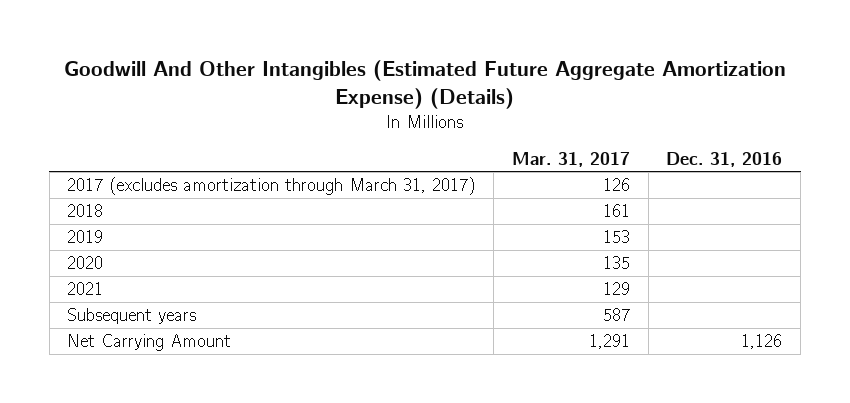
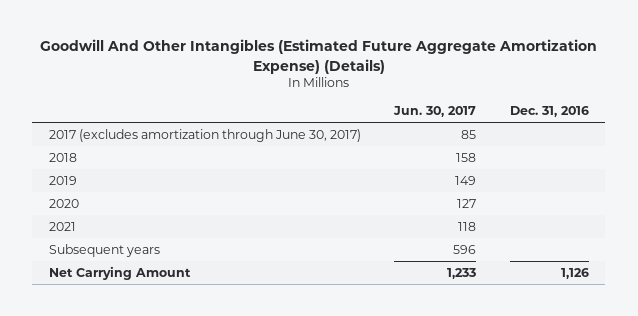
- | Mar. 31, 2017 | Dec. 31, 2016
+ | Jun. 30, 2017 | Dec. 31, 2016
- 2017 (excludes amortization through March 31, 2017) | 126 |
+ 2017 (excludes amortization through June 30, 2017) | 85 |

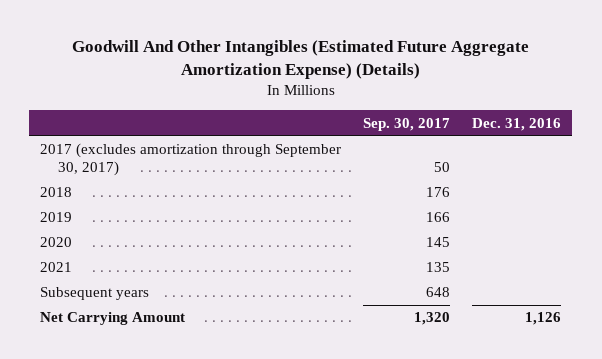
- | Jun. 30, 2017 | Dec. 31, 2016
+ | Sep. 30, 2017 | Dec. 31, 2016
- 2017 (excludes amortization through June 30, 2017) | 85 |
+ 2017 (excludes amortization through September 30, 2017) | 50 |

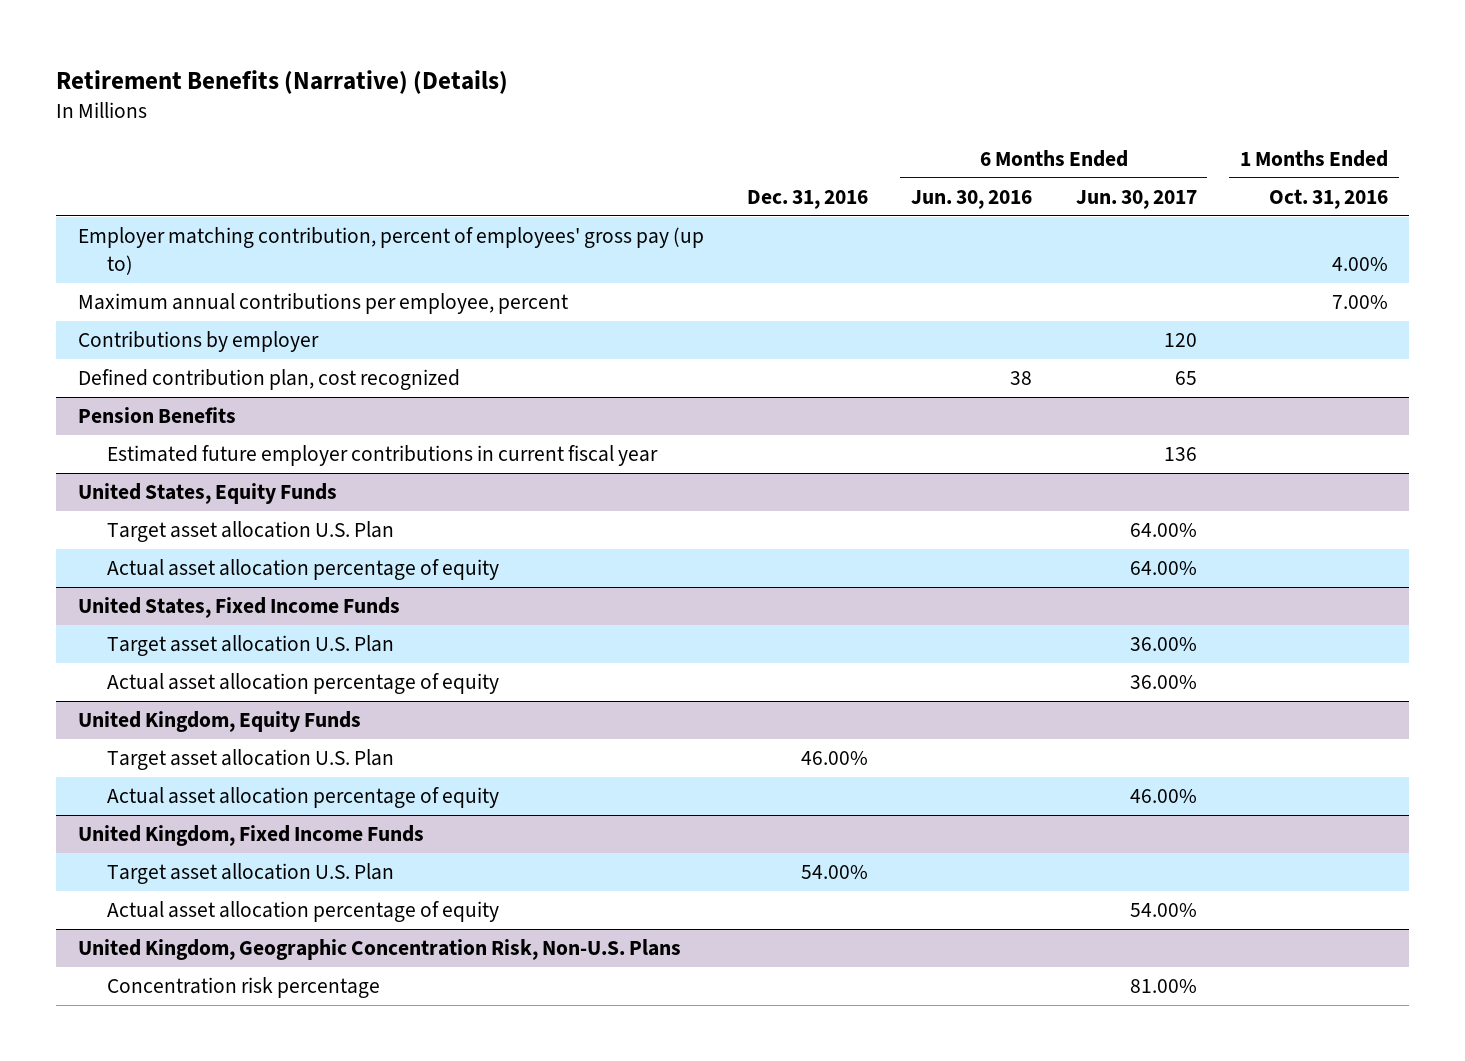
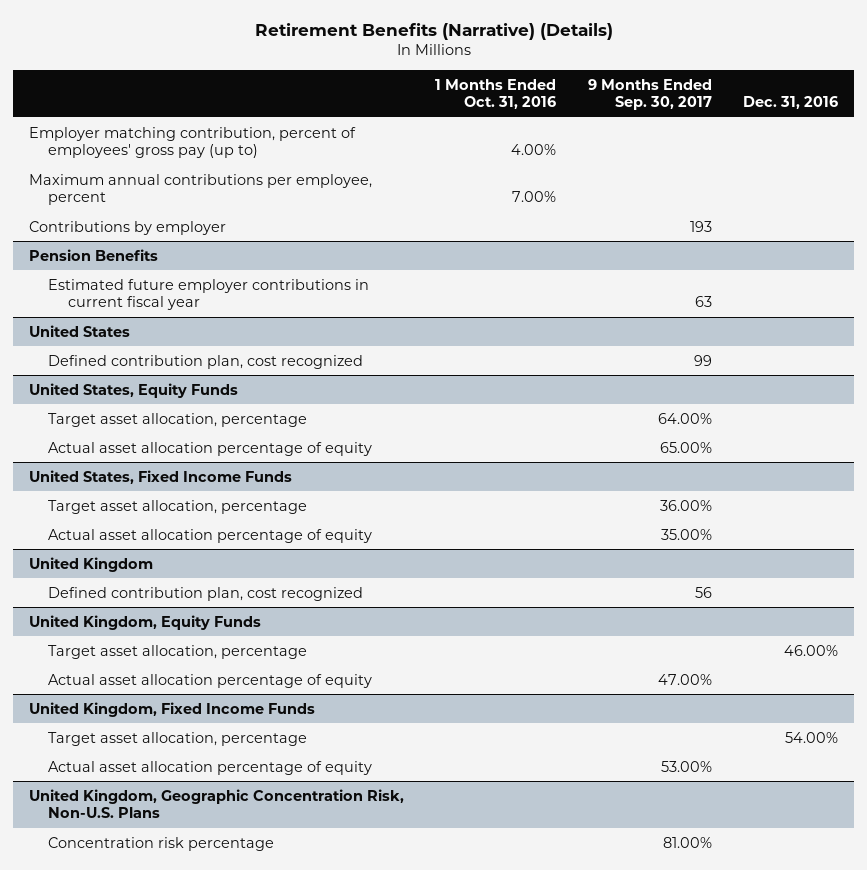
- | Dec. 31, 2016 | 6 Months Ended Jun. 30, 2016 | 6 Months Ended Jun. 30, 2017 | 1 Months Ended Oct. 31, 2016
+ | 1 Months Ended Oct. 31, 2016 | 9 Months Ended Sep. 30, 2017 | Dec. 31, 2016
- Defined contribution plan, cost recognized | | 38 | 65 |
+ United States
+ Defined contribution plan, cost recognized | | 99 |
@ United States, Equity Funds
- Target asset allocation U.S. Plan | | | 64.00% |
+ Target asset allocation, percentage | | 64.00% |
@ United States, Fixed Income Funds
- Target asset allocation U.S. Plan | | | 36.00% |
+ Target asset allocation, percentage | | 36.00% |
+ United Kingdom
+ Defined contribution plan, cost recognized | | 56 |
@ United Kingdom, Equity Funds
- Target asset allocation U.S. Plan | 46.00% | | |
+ Target asset allocation, percentage | | | 46.00%
@ United Kingdom, Fixed Income Funds
- Target asset allocation U.S. Plan | 54.00% | | |
+ Target asset allocation, percentage | | | 54.00%

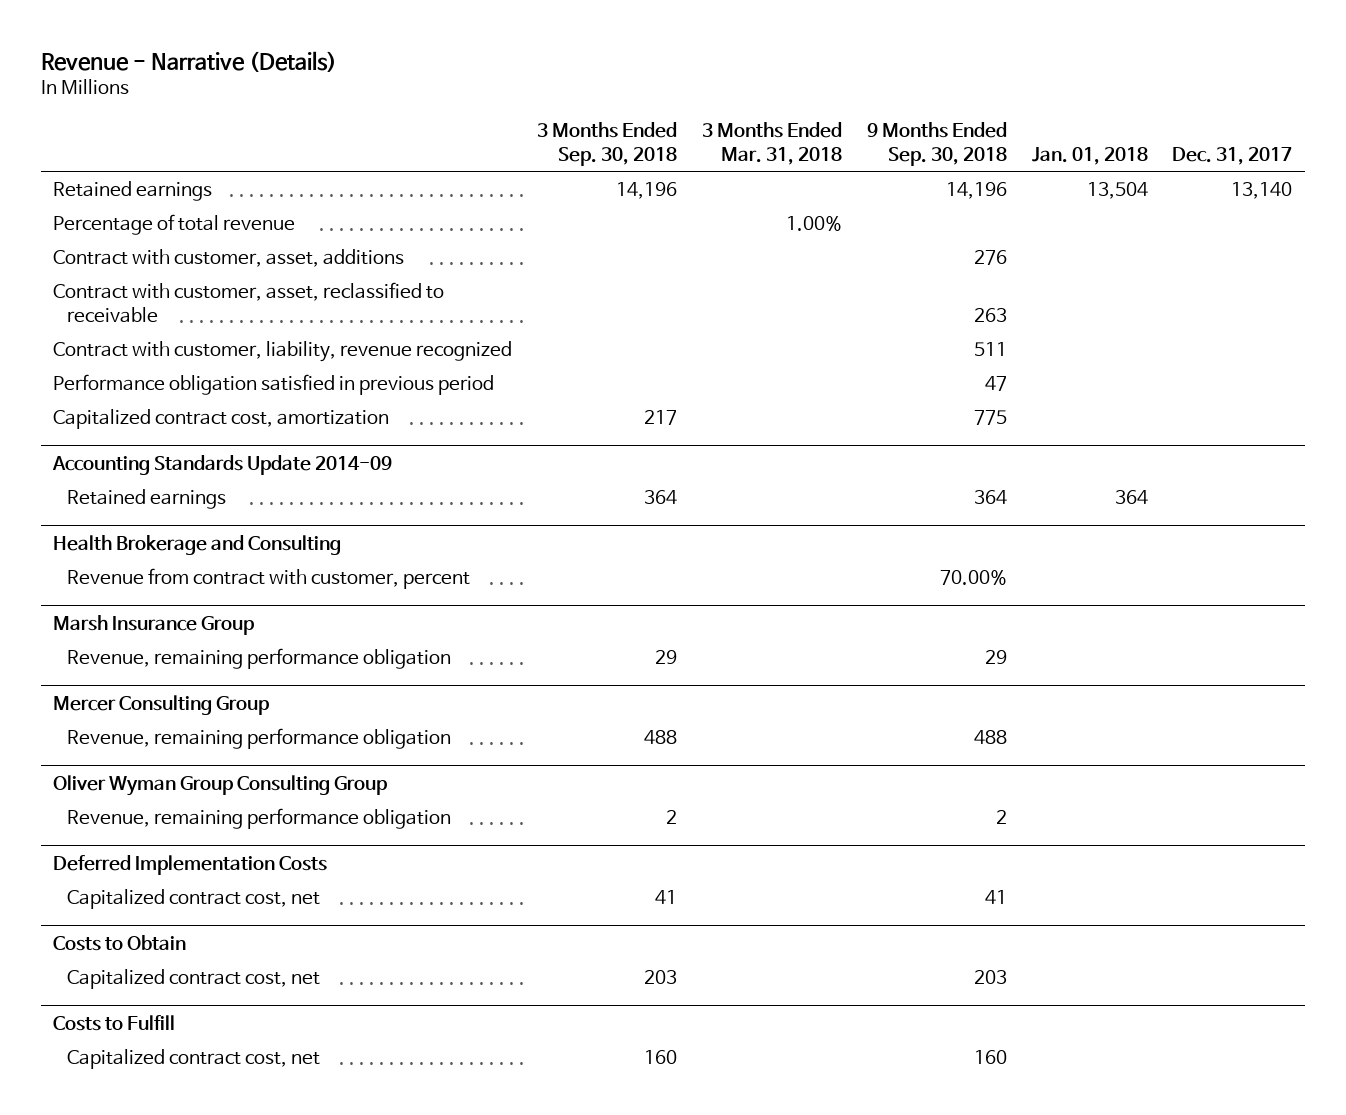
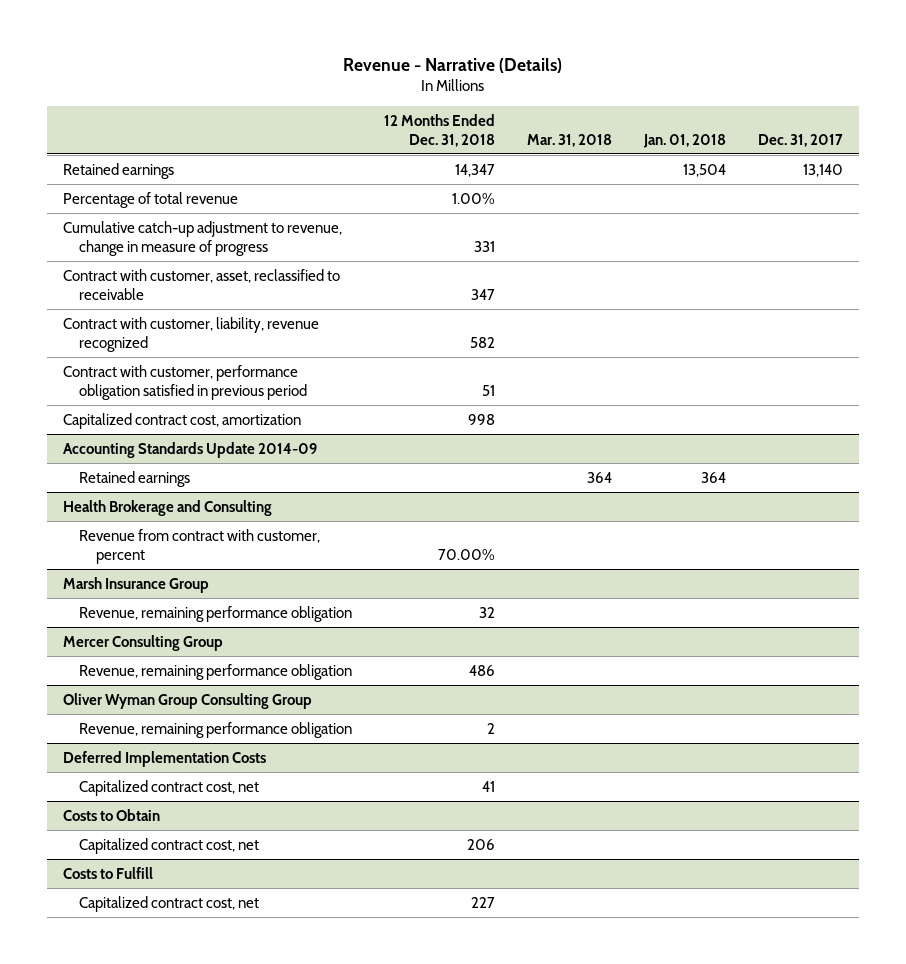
- | 3 Months Ended Sep. 30, 2018 | 3 Months Ended Mar. 31, 2018 | 9 Months Ended Sep. 30, 2018 | Jan. 01, 2018 | Dec. 31, 2017
+ | 12 Months Ended Dec. 31, 2018 | Mar. 31, 2018 | Jan. 01, 2018 | Dec. 31, 2017
- Contract with customer, asset, additions | | | 276 | |
+ Cumulative catch-up adjustment to revenue, change in measure of progress | 331 | | |
- Performance obligation satisfied in previous period | | | 47 | |
+ Contract with customer, performance obligation satisfied in previous period | 51 | | |

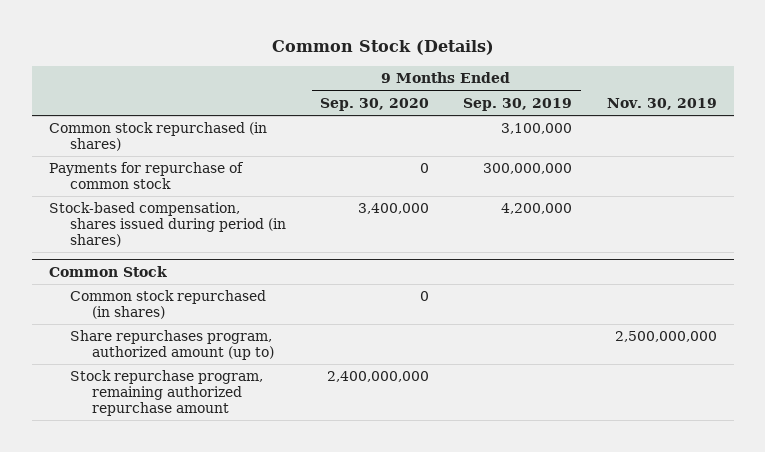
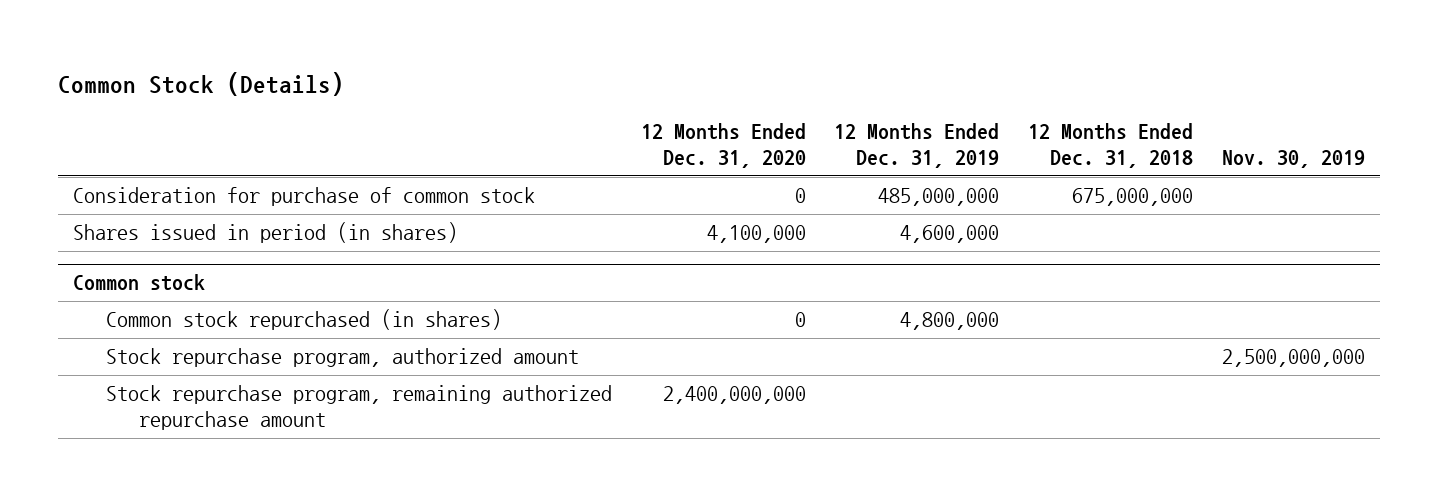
- | 9 Months Ended Sep. 30, 2020 | 9 Months Ended Sep. 30, 2019 | Nov. 30, 2019
+ | 12 Months Ended Dec. 31, 2020 | 12 Months Ended Dec. 31, 2019 | 12 Months Ended Dec. 31, 2018 | Nov. 30, 2019
- Common stock repurchased (in shares) | | 3,100,000 |
- Payments for repurchase of common stock | 0 | 300,000,000 |
- Stock-based compensation, shares issued during period (in shares) | 3,400,000 | 4,200,000 |
- Common Stock
+ Consideration for purchase of common stock | 0 | 485,000,000 | 675,000,000 |
+ Shares issued in period (in shares) | 4,100,000 | 4,600,000 | |
+ Common stock
- Share repurchases program, authorized amount (up to) | | | 2,500,000,000
+ Stock repurchase program, authorized amount | | | | 2,500,000,000

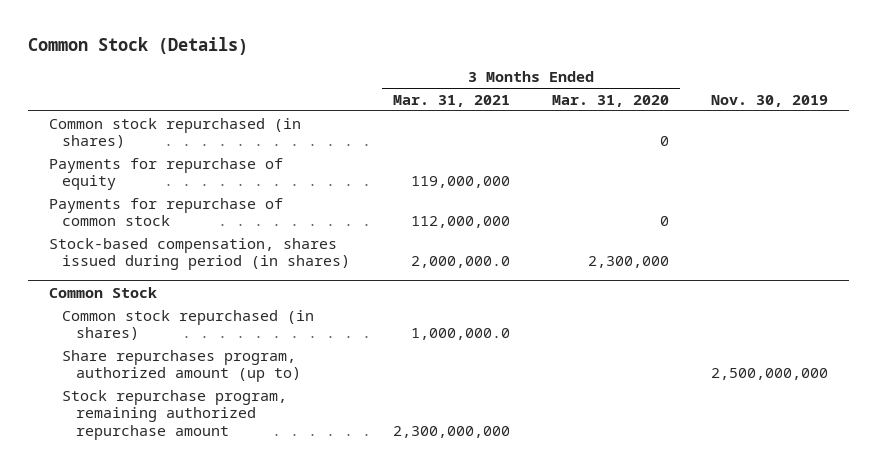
- | 12 Months Ended Dec. 31, 2020 | 12 Months Ended Dec. 31, 2019 | 12 Months Ended Dec. 31, 2018 | Nov. 30, 2019
+ | 3 Months Ended Mar. 31, 2021 | 3 Months Ended Mar. 31, 2020 | Nov. 30, 2019
- Consideration for purchase of common stock | 0 | 485,000,000 | 675,000,000 |
- Shares issued in period (in shares) | 4,100,000 | 4,600,000 | |
- Common stock
+ Common stock repurchased (in shares) | | 0 |
+ Payments for repurchase of equity | 119,000,000 | |
+ Payments for repurchase of common stock | 112,000,000 | 0 |
+ Stock-based compensation, shares issued during period (in shares) | 2,000,000.0 | 2,300,000 |
+ Common Stock
- Stock repurchase program, authorized amount | | | | 2,500,000,000
+ Share repurchases program, authorized amount (up to) | | | 2,500,000,000

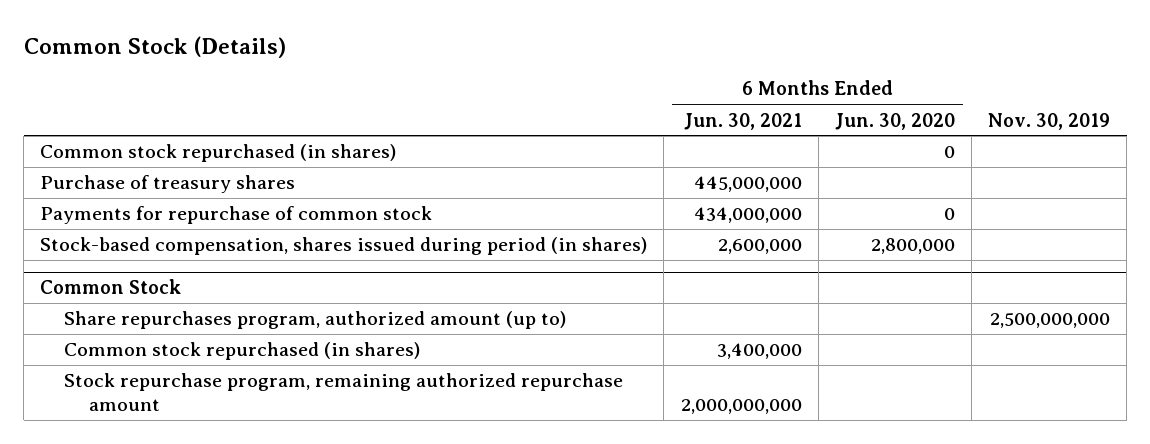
- | 3 Months Ended Mar. 31, 2021 | 3 Months Ended Mar. 31, 2020 | Nov. 30, 2019
+ | 6 Months Ended Jun. 30, 2021 | 6 Months Ended Jun. 30, 2020 | Nov. 30, 2019
- Payments for repurchase of equity | 119,000,000 | |
+ Purchase of treasury shares | 445,000,000 | |
@ Common Stock
moved down: Common stock repurchased (in shares) | 3,400,000 | |

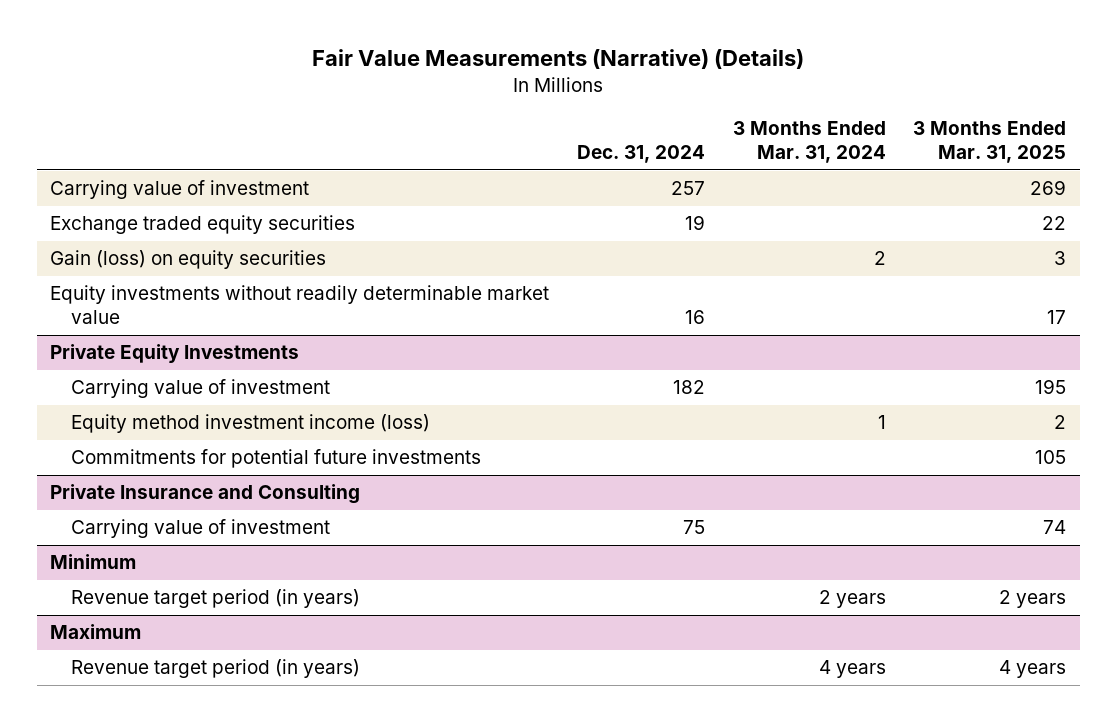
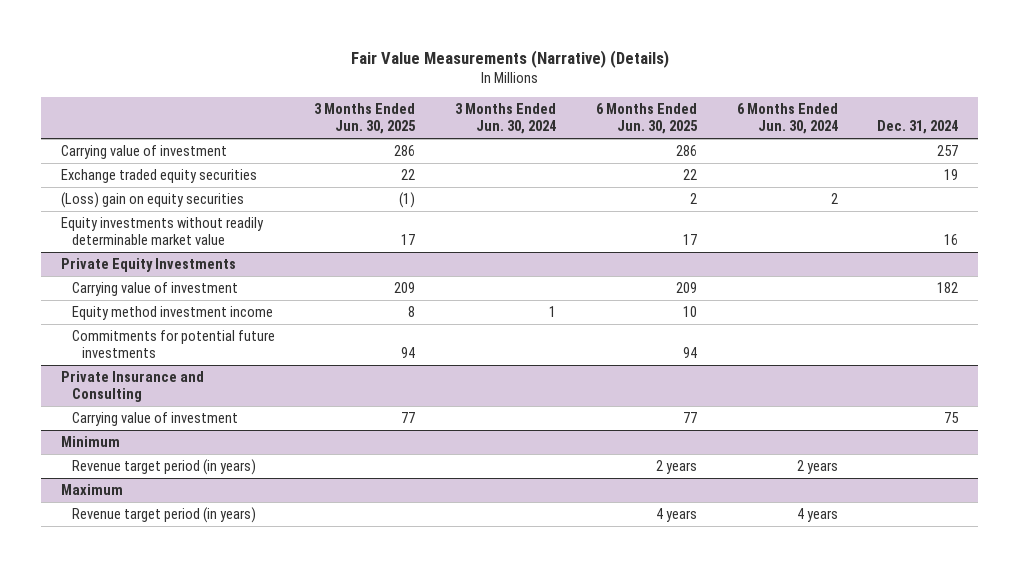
- | Dec. 31, 2024 | 3 Months Ended Mar. 31, 2024 | 3 Months Ended Mar. 31, 2025
+ | 3 Months Ended Jun. 30, 2025 | 3 Months Ended Jun. 30, 2024 | 6 Months Ended Jun. 30, 2025 | 6 Months Ended Jun. 30, 2024 | Dec. 31, 2024
- Gain (loss) on equity securities | | 2 | 3
+ (Loss) gain on equity securities | (1) | | 2 | 2 |
@ Private Equity Investments
- Equity method investment income (loss) | | 1 | 2
+ Equity method investment income | 8 | 1 | 10 | |

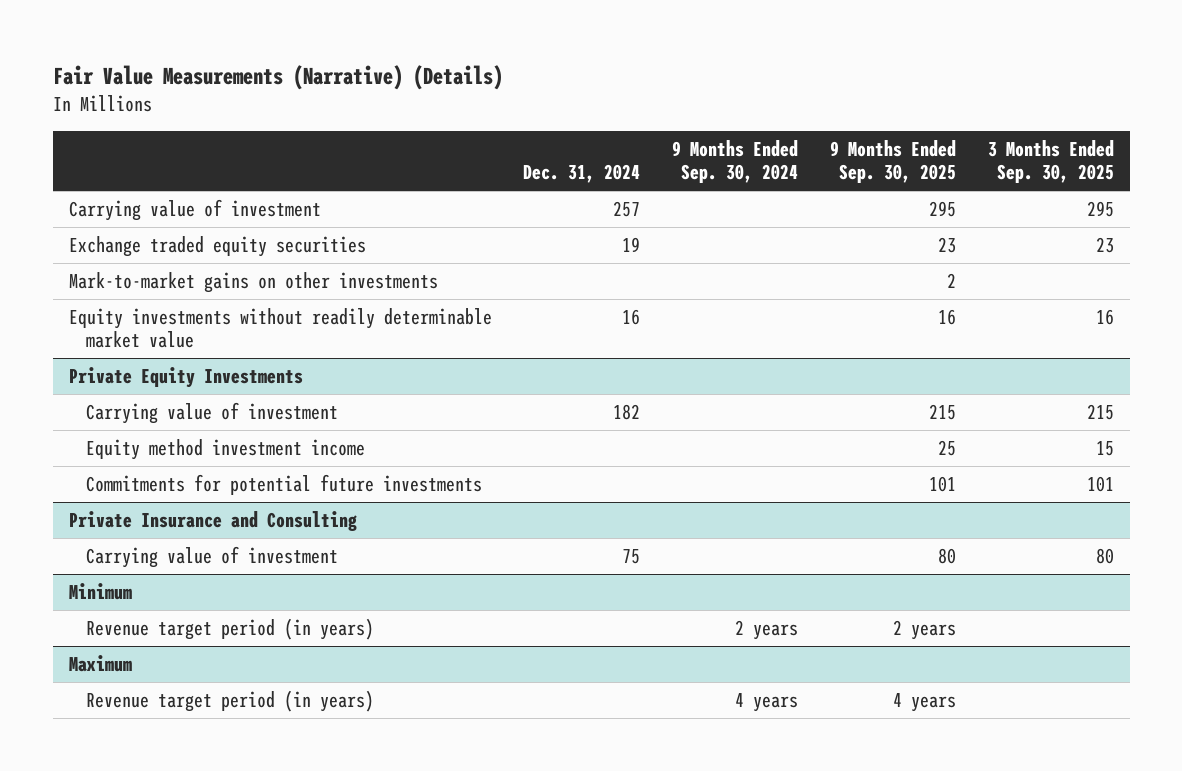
- | 3 Months Ended Jun. 30, 2025 | 3 Months Ended Jun. 30, 2024 | 6 Months Ended Jun. 30, 2025 | 6 Months Ended Jun. 30, 2024 | Dec. 31, 2024
+ | Dec. 31, 2024 | 9 Months Ended Sep. 30, 2024 | 9 Months Ended Sep. 30, 2025 | 3 Months Ended Sep. 30, 2025
- (Loss) gain on equity securities | (1) | | 2 | 2 |
+ Mark-to-market gains on other investments | | | 2 |

